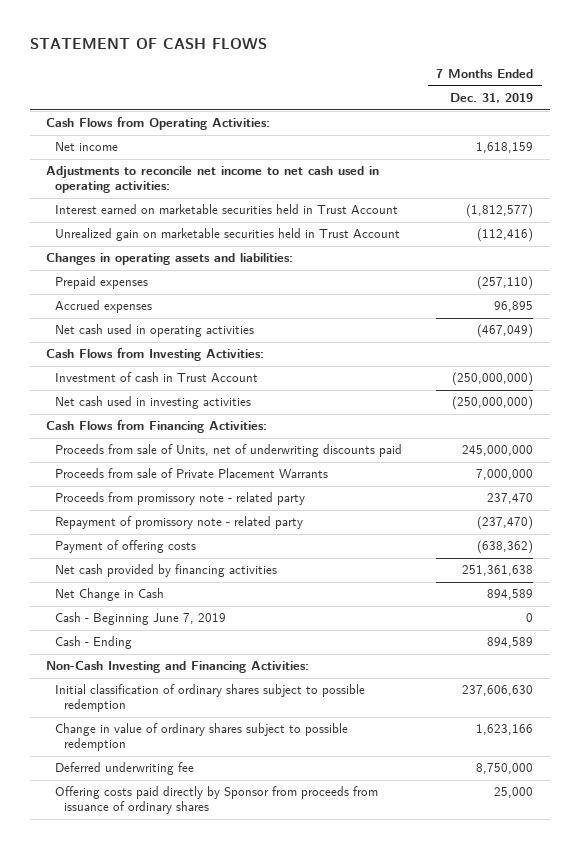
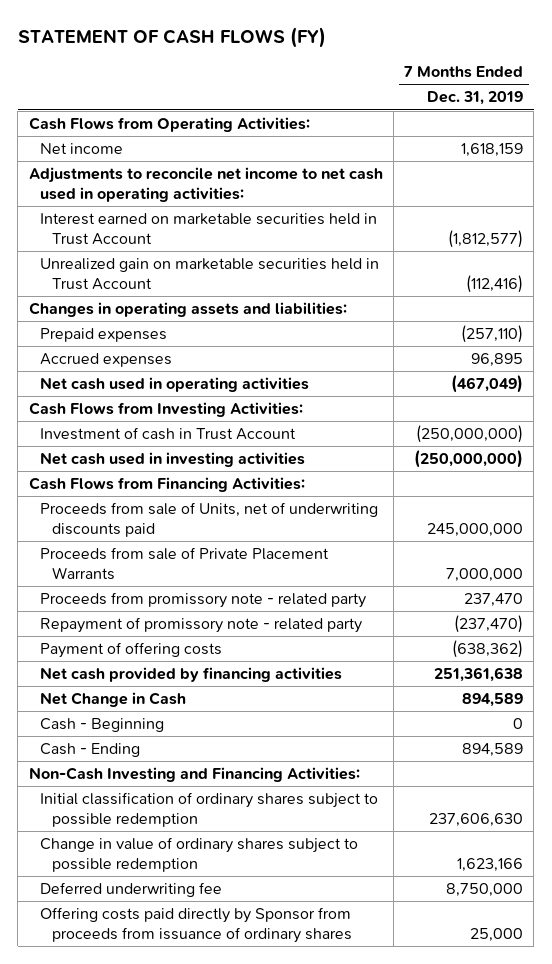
- STATEMENT OF CASH FLOWS
+ STATEMENT OF CASH FLOWS (FY)
- Cash - Beginning June 7, 2019 | 0
+ Cash - Beginning | 0

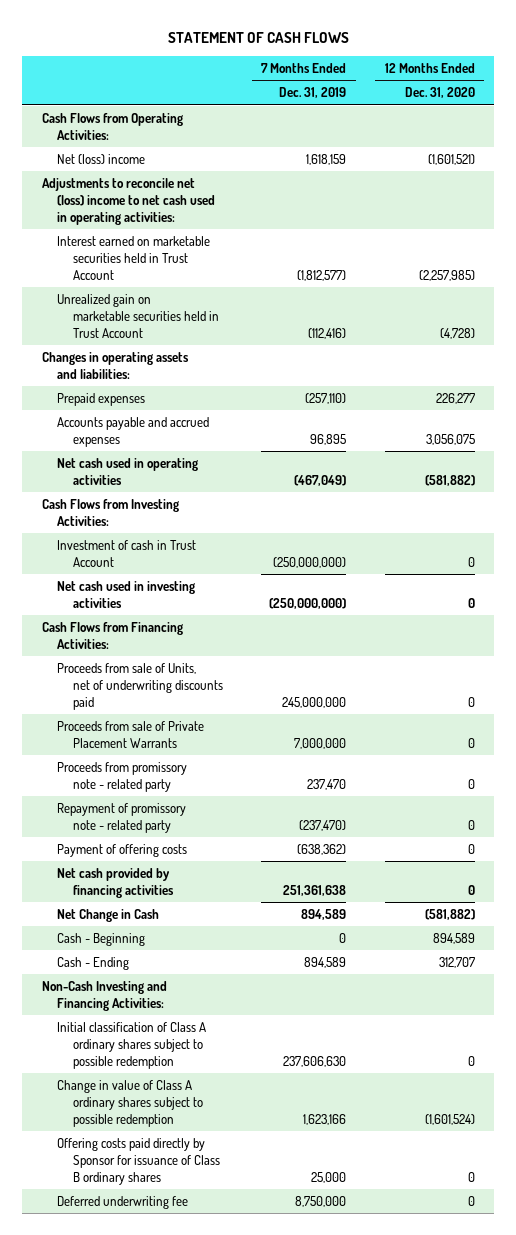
- STATEMENT OF CASH FLOWS (FY)
+ STATEMENT OF CASH FLOWS
- | 7 Months Ended Dec. 31, 2019
+ | 7 Months Ended Dec. 31, 2019 | 12 Months Ended Dec. 31, 2020
- Net income | 1,618,159
- Adjustments to reconcile net income to net cash used in operating activities:
+ Net (loss) income | 1,618,159 | (1,601,521)
+ Adjustments to reconcile net (loss) income to net cash used in operating activities:
- Accrued expenses | 96,895
+ Accounts payable and accrued expenses | 96,895 | 3,056,075
- Initial classification of ordinary shares subject to possible redemption | 237,606,630
- Change in value of ordinary shares subject to possible redemption | 1,623,166
+ Initial classification of Class A ordinary shares subject to possible redemption | 237,606,630 | 0
+ Change in value of Class A ordinary shares subject to possible redemption | 1,623,166 | (1,601,524)
+ Offering costs paid directly by Sponsor for issuance of Class B ordinary shares | 25,000 | 0
- Offering costs paid directly by Sponsor from proceeds from issuance of ordinary shares | 25,000

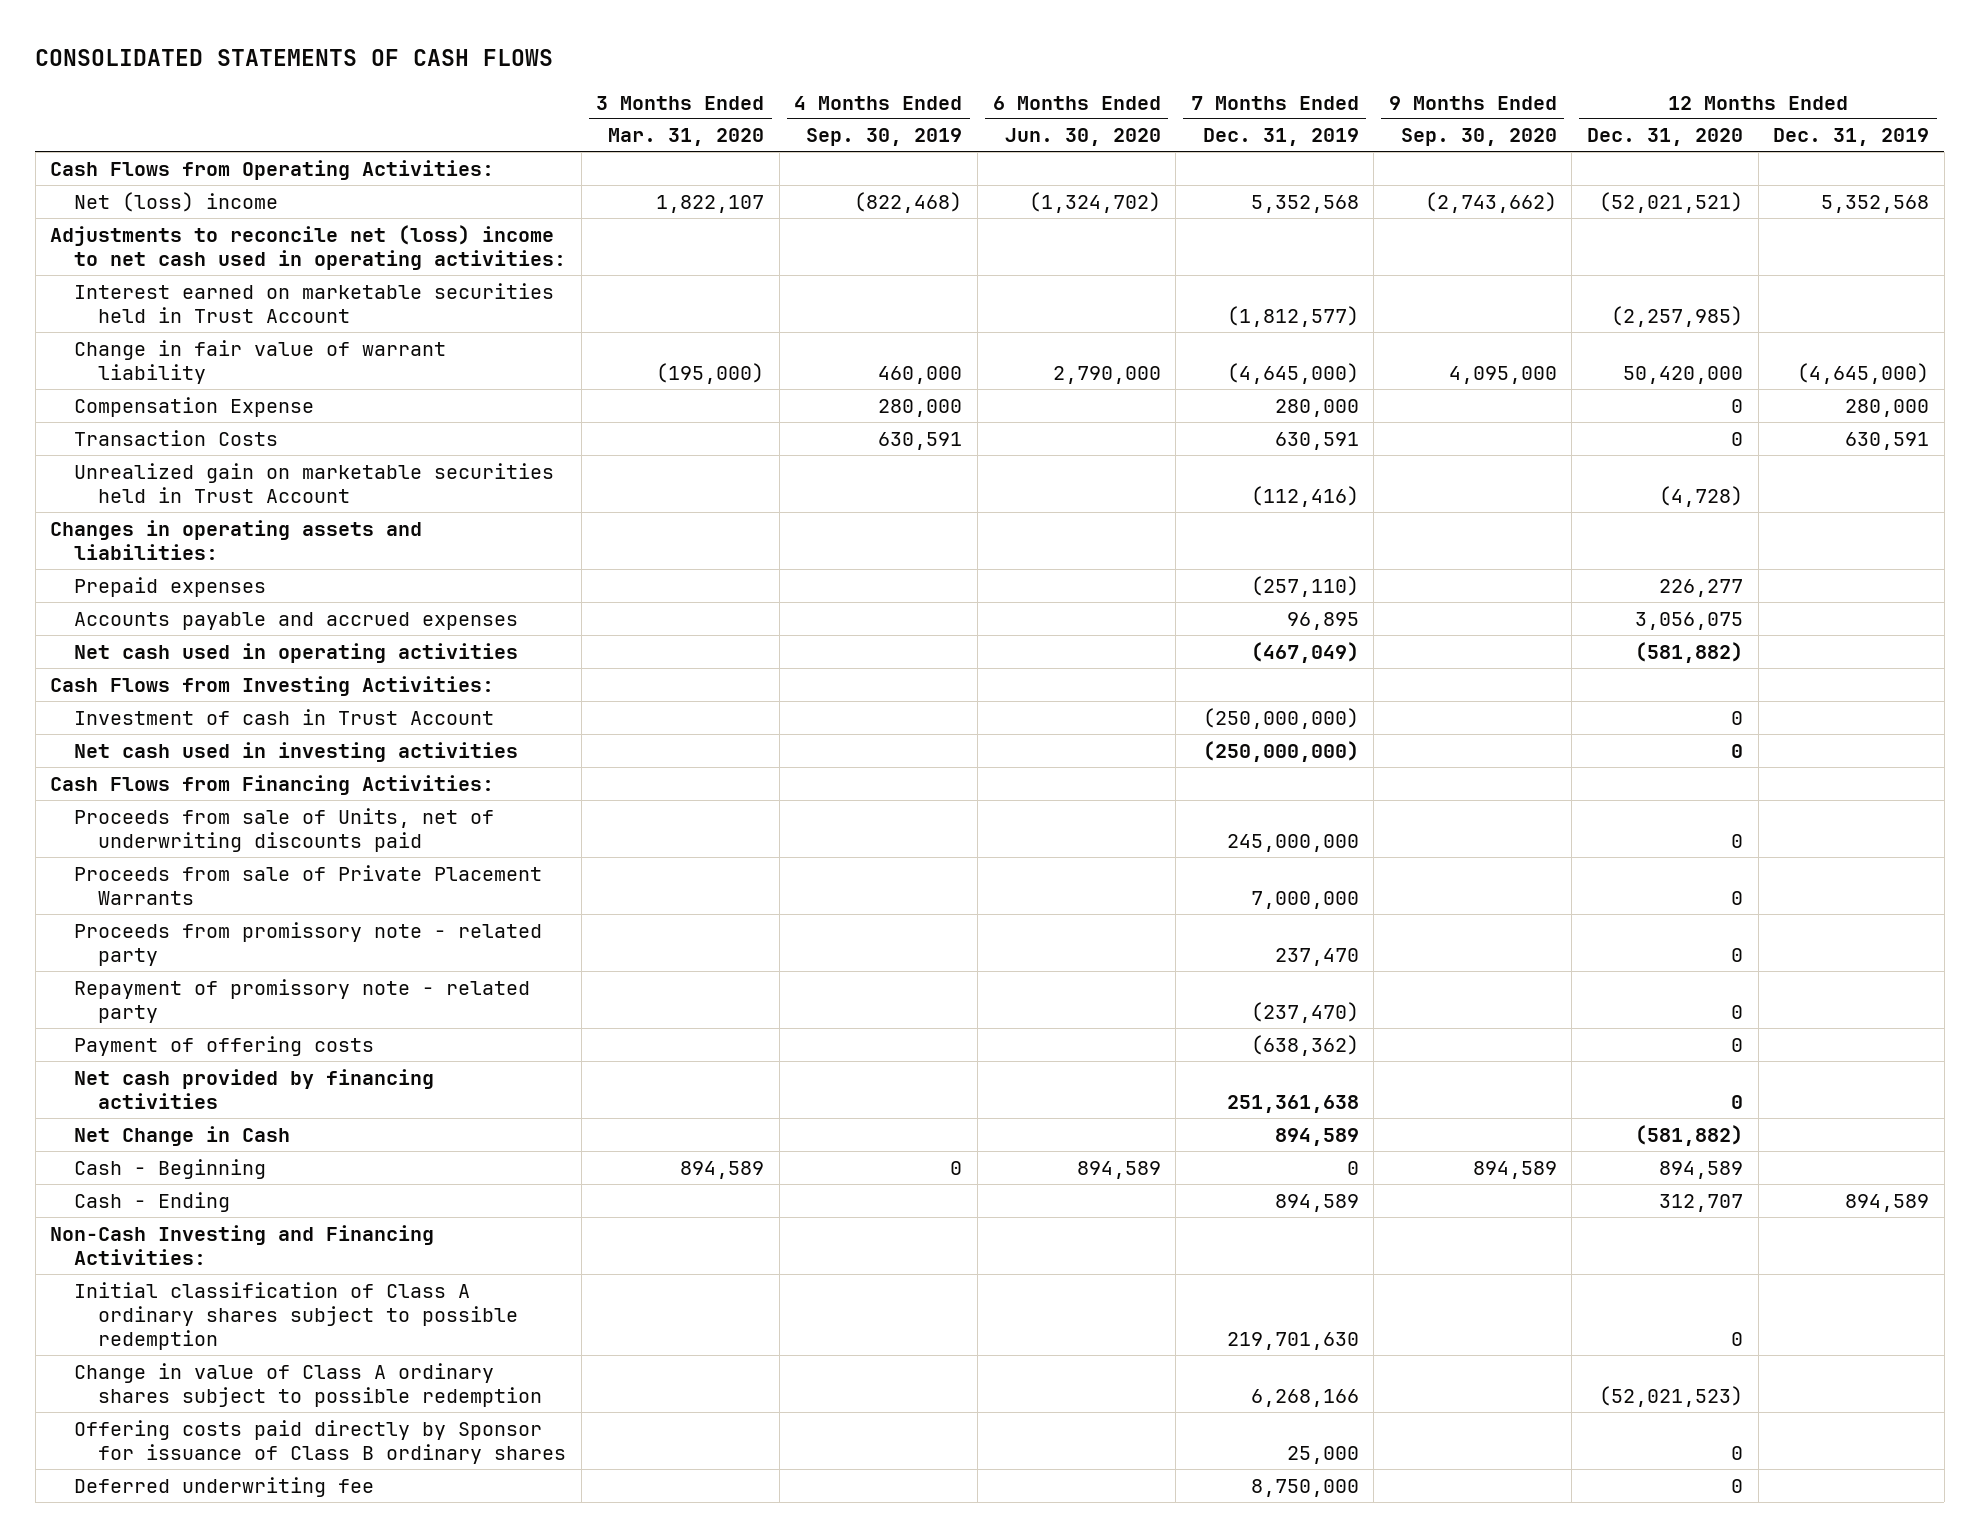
- STATEMENT OF CASH FLOWS
+ CONSOLIDATED STATEMENTS OF CASH FLOWS
- | 7 Months Ended Dec. 31, 2019 | 12 Months Ended Dec. 31, 2020
+ | 3 Months Ended Mar. 31, 2020 | 4 Months Ended Sep. 30, 2019 | 6 Months Ended Jun. 30, 2020 | 7 Months Ended Dec. 31, 2019 | 9 Months Ended Sep. 30, 2020 | 12 Months Ended Dec. 31, 2020 | 12 Months Ended Dec. 31, 2019
- Net (loss) income | 1,618,159 | (1,601,521)
+ Net (loss) income | 1,822,107 | (822,468) | (1,324,702) | 5,352,568 | (2,743,662) | (52,021,521) | 5,352,568
+ Change in fair value of warrant liability | (195,000) | 460,000 | 2,790,000 | (4,645,000) | 4,095,000 | 50,420,000 | (4,645,000)
+ Compensation Expense | | 280,000 | | 280,000 | | 0 | 280,000
+ Transaction Costs | | 630,591 | | 630,591 | | 0 | 630,591
- Initial classification of Class A ordinary shares subject to possible redemption | 237,606,630 | 0
- Change in value of Class A ordinary shares subject to possible redemption | 1,623,166 | (1,601,524)
+ Initial classification of Class A ordinary shares subject to possible redemption | | | | 219,701,630 | | 0 |
+ Change in value of Class A ordinary shares subject to possible redemption | | | | 6,268,166 | | (52,021,523) |

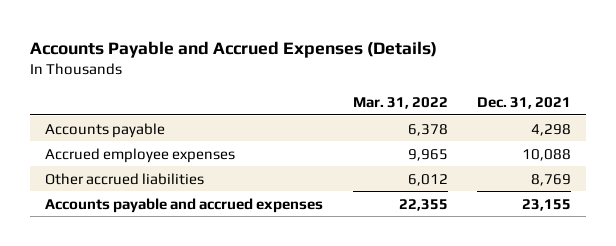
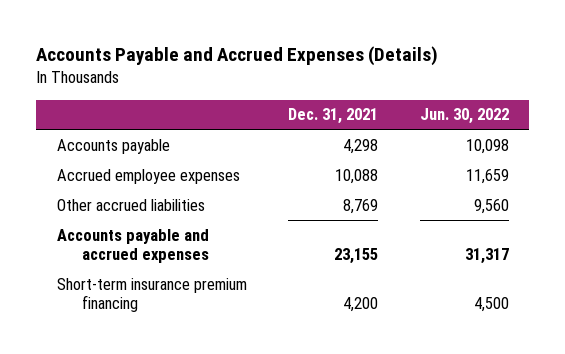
- | Mar. 31, 2022 | Dec. 31, 2021
+ | Dec. 31, 2021 | Jun. 30, 2022
+ Short-term insurance premium financing | 4,200 | 4,500

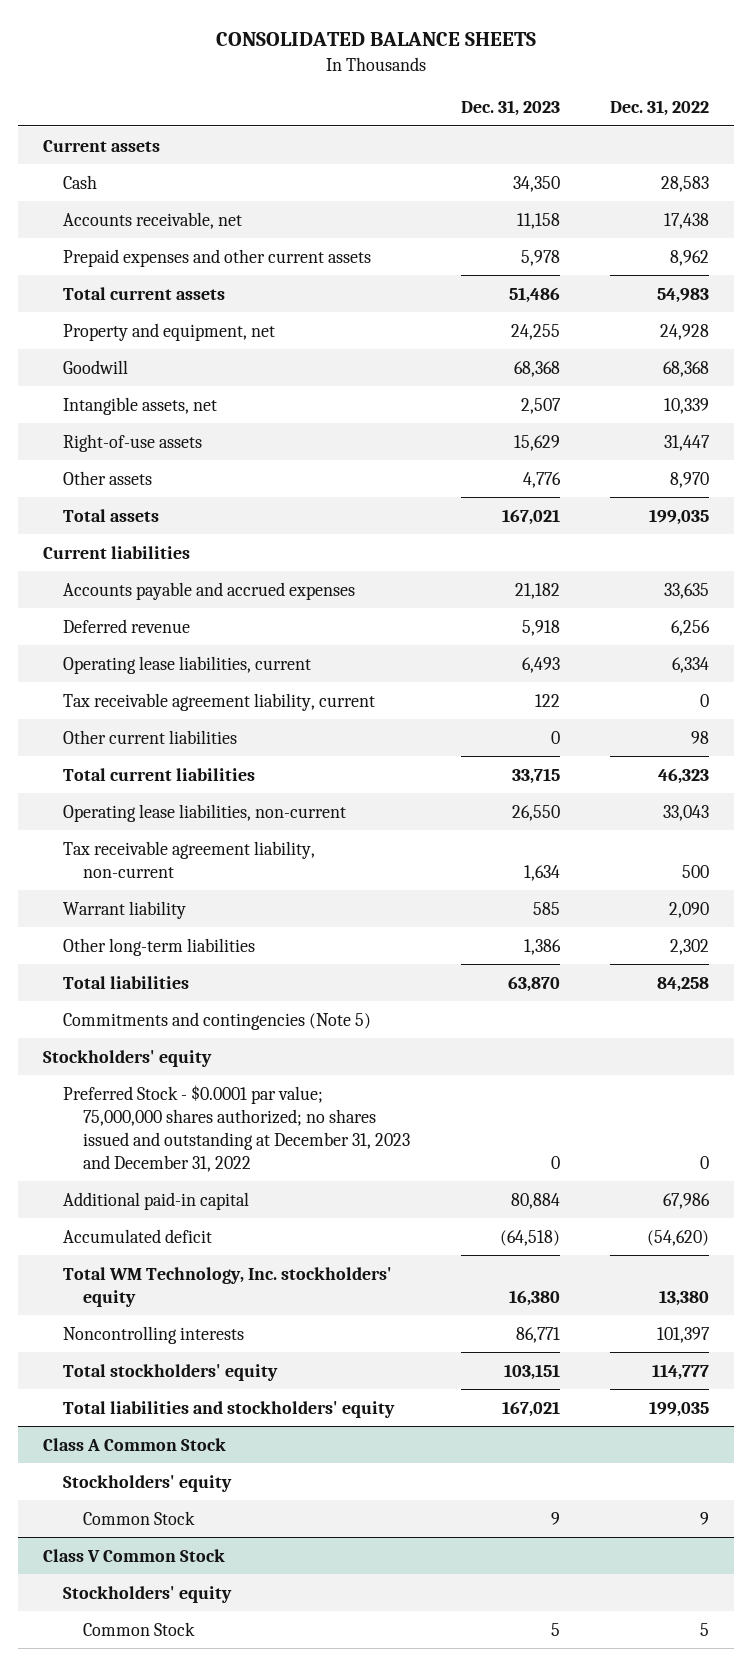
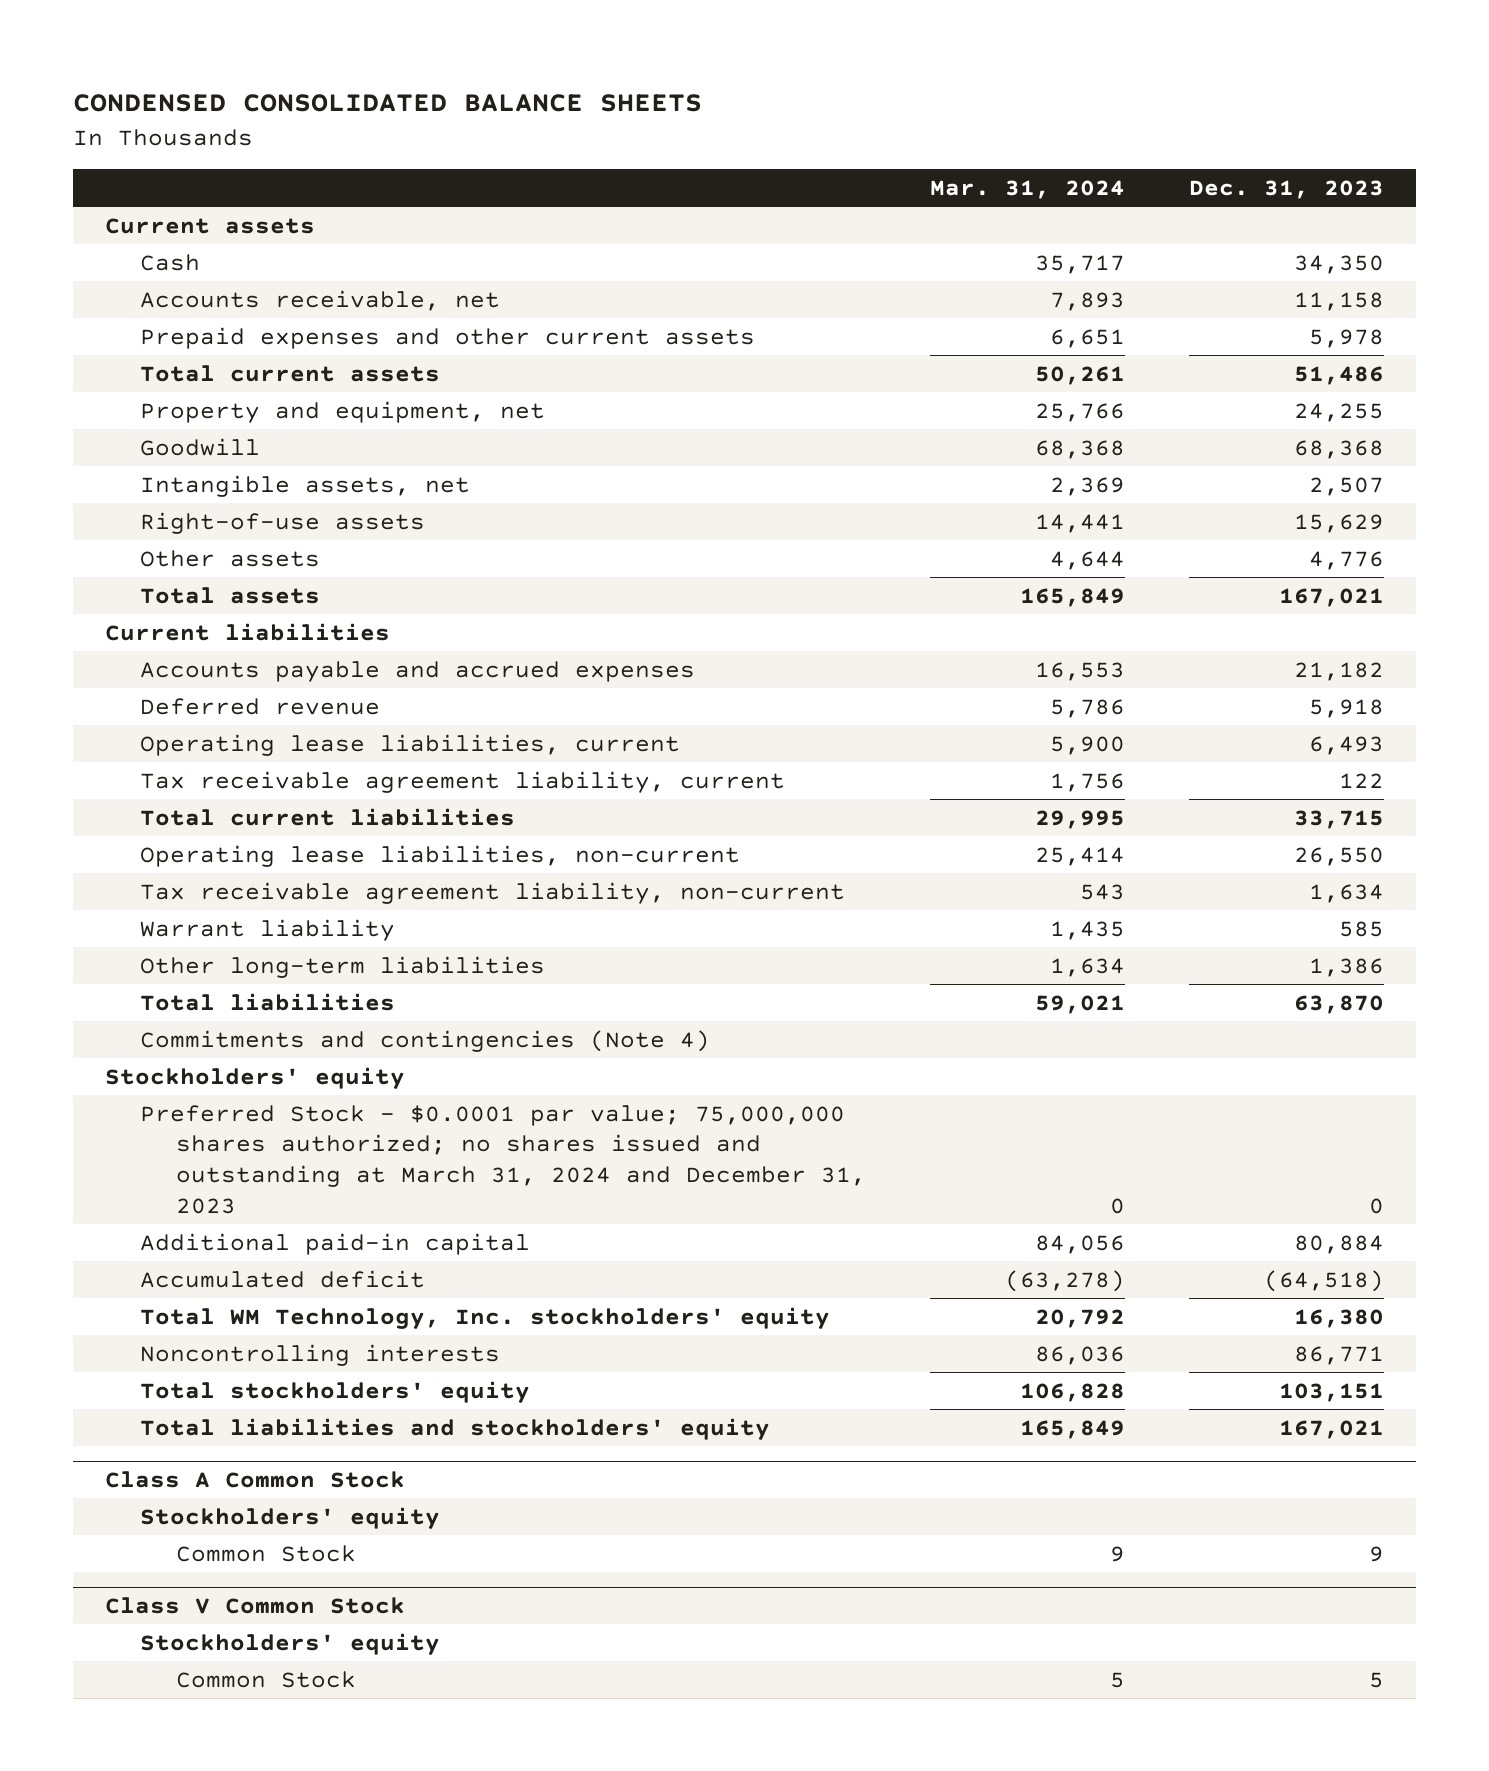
- CONSOLIDATED BALANCE SHEETS
+ CONDENSED CONSOLIDATED BALANCE SHEETS
- | Dec. 31, 2023 | Dec. 31, 2022
+ | Mar. 31, 2024 | Dec. 31, 2023
- Other current liabilities | 0 | 98
- Commitments and contingencies (Note 5)
+ Commitments and contingencies (Note 4)
- Preferred Stock - $0.0001 par value; 75,000,000 shares authorized; no shares issued and outstanding at December 31, 2023 and December 31, 2022 | 0 | 0
+ Preferred Stock - $0.0001 par value; 75,000,000 shares authorized; no shares issued and outstanding at March 31, 2024 and December 31, 2023 | 0 | 0

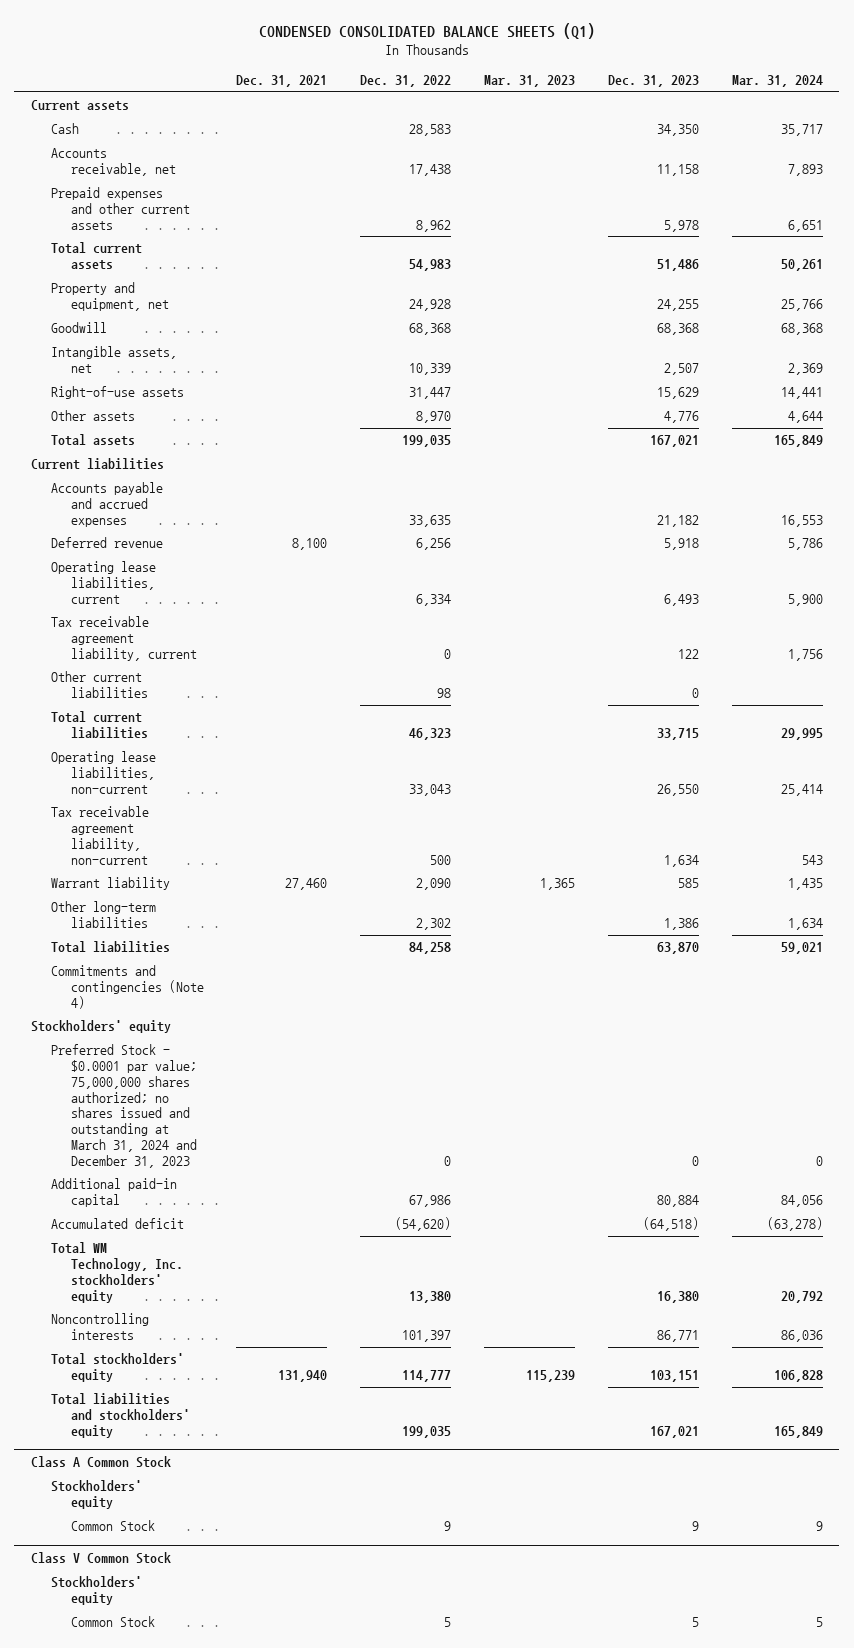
- CONDENSED CONSOLIDATED BALANCE SHEETS
+ CONDENSED CONSOLIDATED BALANCE SHEETS (Q1)
- | Mar. 31, 2024 | Dec. 31, 2023
+ | Dec. 31, 2021 | Dec. 31, 2022 | Mar. 31, 2023 | Dec. 31, 2023 | Mar. 31, 2024
+ Other current liabilities | | 98 | | 0 |

